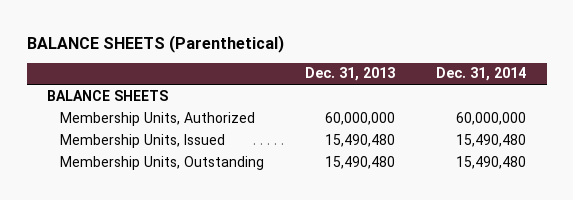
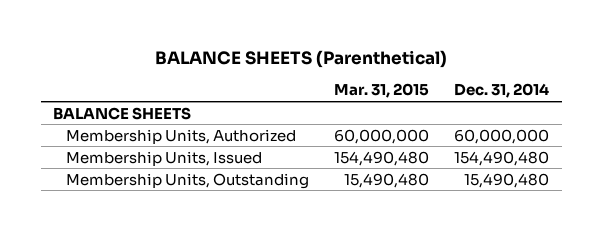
- | Dec. 31, 2013 | Dec. 31, 2014
+ | Mar. 31, 2015 | Dec. 31, 2014
- Membership Units, Issued | 15,490,480 | 15,490,480
+ Membership Units, Issued | 154,490,480 | 154,490,480

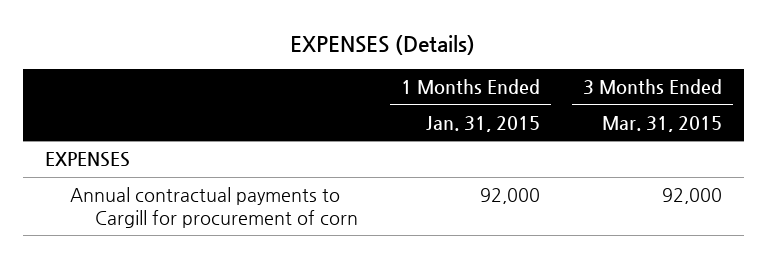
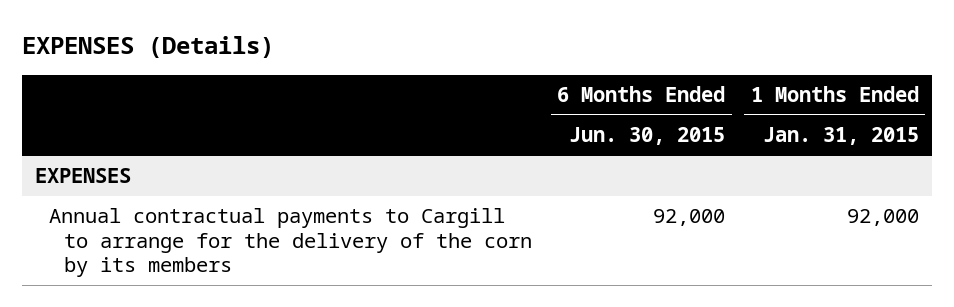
- | 1 Months Ended Jan. 31, 2015 | 3 Months Ended Mar. 31, 2015
+ | 6 Months Ended Jun. 30, 2015 | 1 Months Ended Jan. 31, 2015
- Annual contractual payments to Cargill for procurement of corn | 92,000 | 92,000
+ Annual contractual payments to Cargill to arrange for the delivery of the corn by its members | 92,000 | 92,000

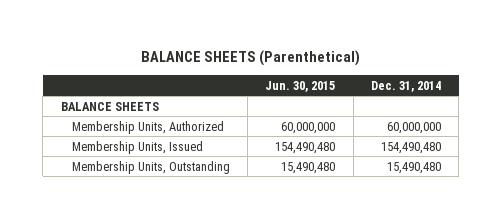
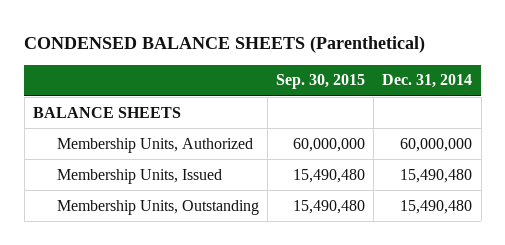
- BALANCE SHEETS (Parenthetical)
+ CONDENSED BALANCE SHEETS (Parenthetical)
- | Jun. 30, 2015 | Dec. 31, 2014
+ | Sep. 30, 2015 | Dec. 31, 2014
- Membership Units, Issued | 154,490,480 | 154,490,480
+ Membership Units, Issued | 15,490,480 | 15,490,480

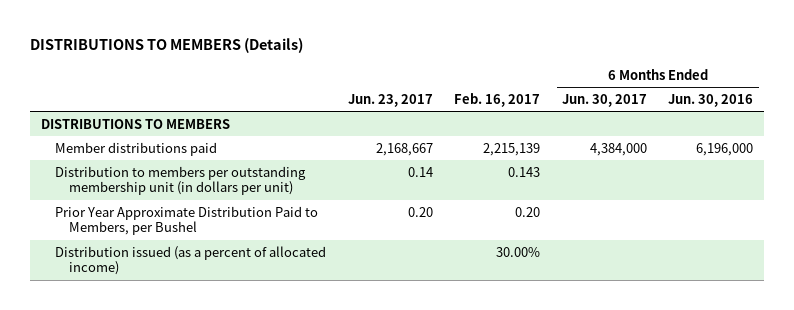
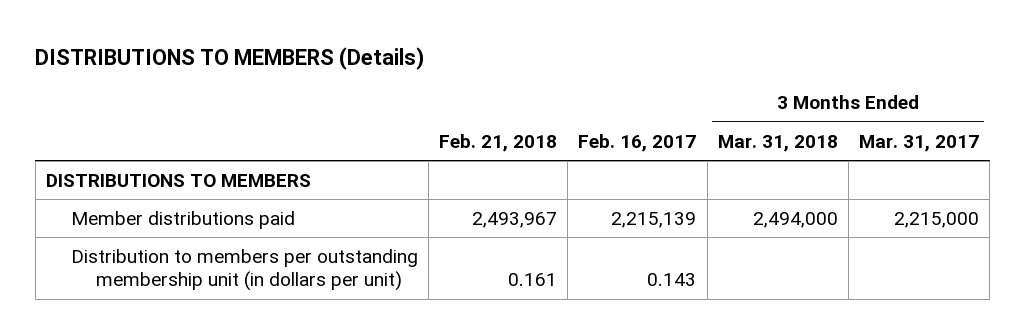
- | Jun. 23, 2017 | Feb. 16, 2017 | 6 Months Ended Jun. 30, 2017 | 6 Months Ended Jun. 30, 2016
+ | Feb. 21, 2018 | Feb. 16, 2017 | 3 Months Ended Mar. 31, 2018 | 3 Months Ended Mar. 31, 2017
- Prior Year Approximate Distribution Paid to Members, per Bushel | 0.20 | 0.20 | |
- Distribution issued (as a percent of allocated income) | | 30.00% | |

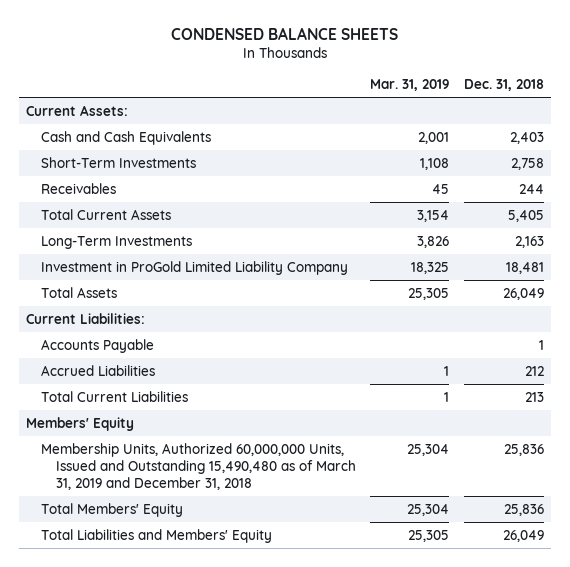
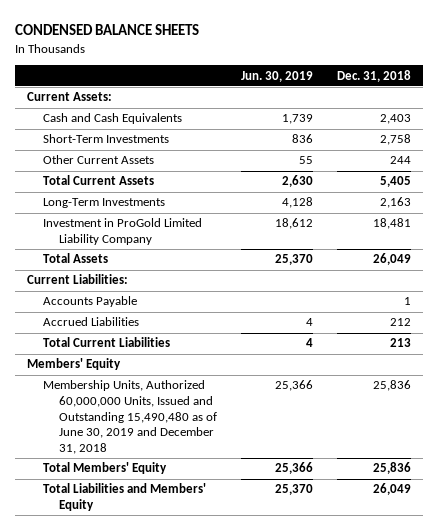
- | Mar. 31, 2019 | Dec. 31, 2018
+ | Jun. 30, 2019 | Dec. 31, 2018
- Receivables | 45 | 244
+ Other Current Assets | 55 | 244
- Membership Units, Authorized 60,000,000 Units, Issued and Outstanding 15,490,480 as of March 31, 2019 and December 31, 2018 | 25,304 | 25,836
+ Membership Units, Authorized 60,000,000 Units, Issued and Outstanding 15,490,480 as of June 30, 2019 and December 31, 2018 | 25,366 | 25,836

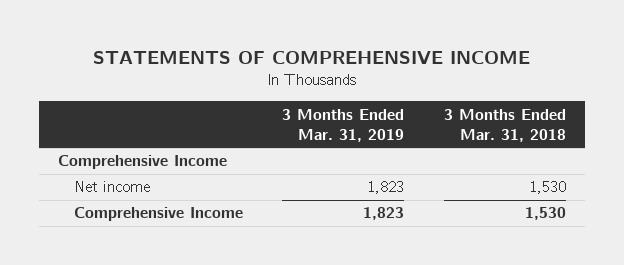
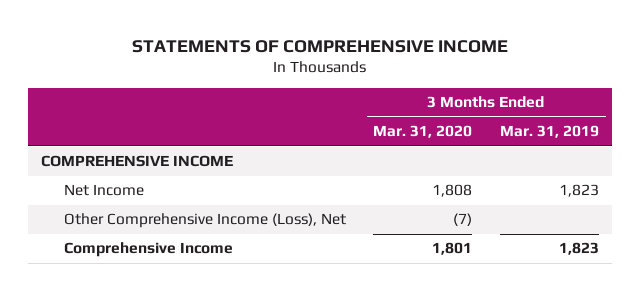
- | 3 Months Ended Mar. 31, 2019 | 3 Months Ended Mar. 31, 2018
+ | 3 Months Ended Mar. 31, 2020 | 3 Months Ended Mar. 31, 2019
- Comprehensive Income
- Net income | 1,823 | 1,530
+ COMPREHENSIVE INCOME
+ Net Income | 1,808 | 1,823
+ Other Comprehensive Income (Loss), Net | (7) |

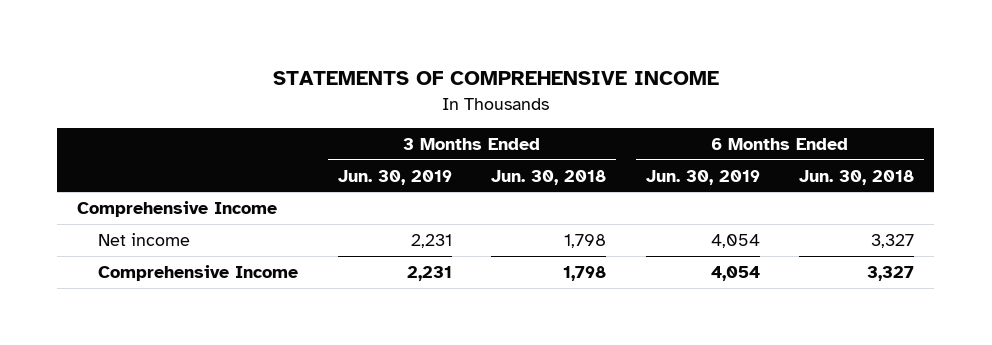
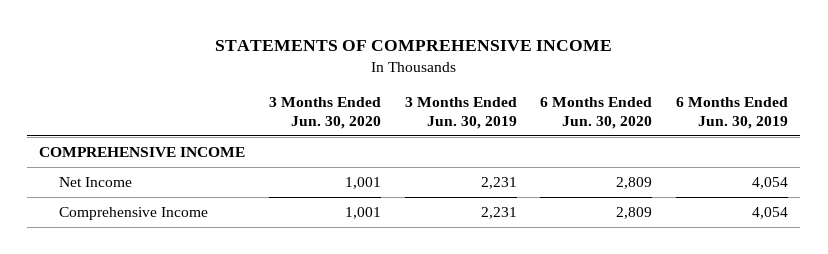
- | 3 Months Ended Jun. 30, 2019 | 3 Months Ended Jun. 30, 2018 | 6 Months Ended Jun. 30, 2019 | 6 Months Ended Jun. 30, 2018
+ | 3 Months Ended Jun. 30, 2020 | 3 Months Ended Jun. 30, 2019 | 6 Months Ended Jun. 30, 2020 | 6 Months Ended Jun. 30, 2019
- Comprehensive Income
- Net income | 2,231 | 1,798 | 4,054 | 3,327
+ COMPREHENSIVE INCOME
+ Net Income | 1,001 | 2,231 | 2,809 | 4,054

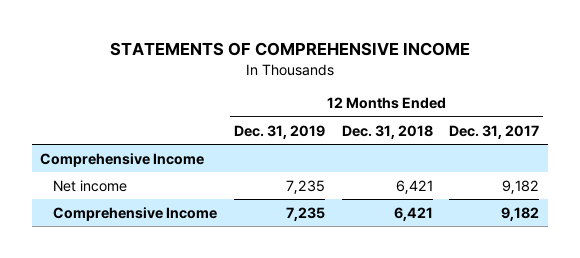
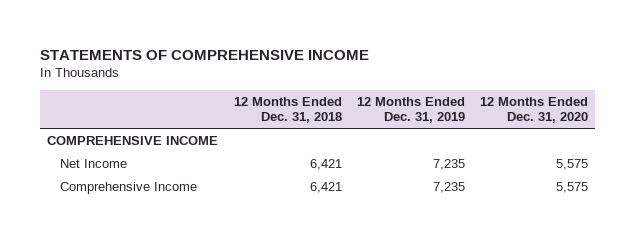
- | 12 Months Ended Dec. 31, 2019 | 12 Months Ended Dec. 31, 2018 | 12 Months Ended Dec. 31, 2017
+ | 12 Months Ended Dec. 31, 2018 | 12 Months Ended Dec. 31, 2019 | 12 Months Ended Dec. 31, 2020
- Comprehensive Income
- Net income | 7,235 | 6,421 | 9,182
+ COMPREHENSIVE INCOME
+ Net Income | 6,421 | 7,235 | 5,575

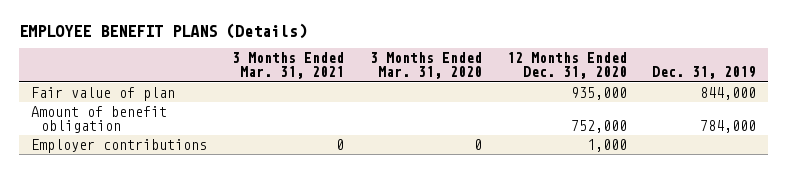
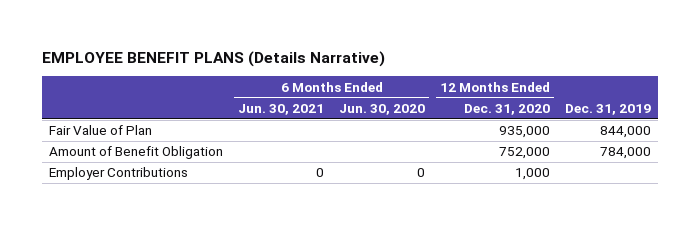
- EMPLOYEE BENEFIT PLANS (Details)
+ EMPLOYEE BENEFIT PLANS (Details Narrative)
- | 3 Months Ended Mar. 31, 2021 | 3 Months Ended Mar. 31, 2020 | 12 Months Ended Dec. 31, 2020 | Dec. 31, 2019
+ | 6 Months Ended Jun. 30, 2021 | 6 Months Ended Jun. 30, 2020 | 12 Months Ended Dec. 31, 2020 | Dec. 31, 2019
- Fair value of plan | | | 935,000 | 844,000
- Amount of benefit obligation | | | 752,000 | 784,000
- Employer contributions | 0 | 0 | 1,000 |
+ Fair Value of Plan | | | 935,000 | 844,000
+ Amount of Benefit Obligation | | | 752,000 | 784,000
+ Employer Contributions | 0 | 0 | 1,000 |

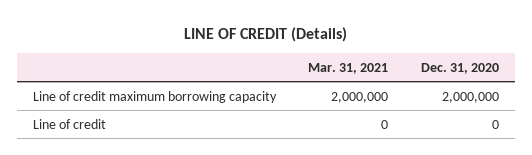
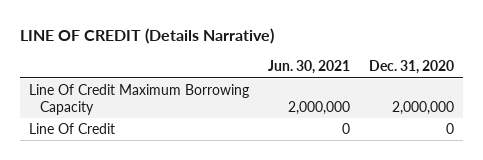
- LINE OF CREDIT (Details)
+ LINE OF CREDIT (Details Narrative)
- | Mar. 31, 2021 | Dec. 31, 2020
+ | Jun. 30, 2021 | Dec. 31, 2020
- Line of credit maximum borrowing capacity | 2,000,000 | 2,000,000
- Line of credit | 0 | 0
+ Line Of Credit Maximum Borrowing Capacity | 2,000,000 | 2,000,000
+ Line Of Credit | 0 | 0

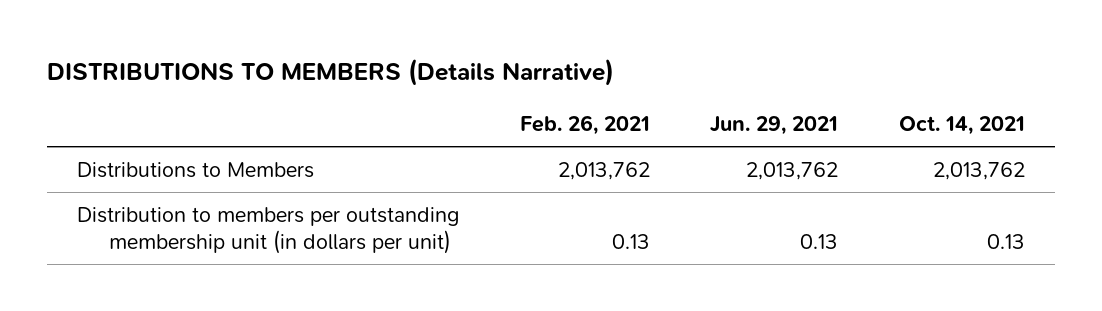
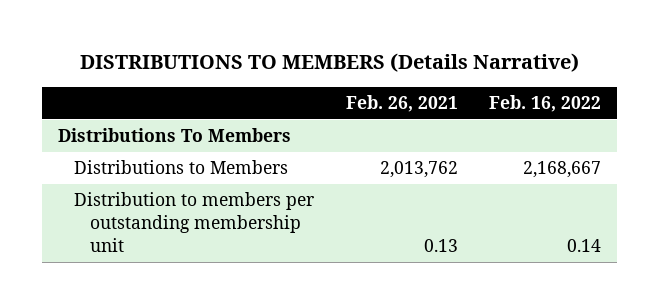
- | Feb. 26, 2021 | Jun. 29, 2021 | Oct. 14, 2021
+ | Feb. 26, 2021 | Feb. 16, 2022
+ Distributions To Members
- Distribution to members per outstanding membership unit (in dollars per unit) | 0.13 | 0.13 | 0.13
+ Distribution to members per outstanding membership unit | 0.13 | 0.14

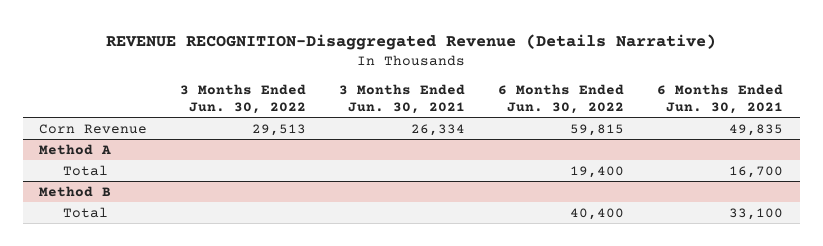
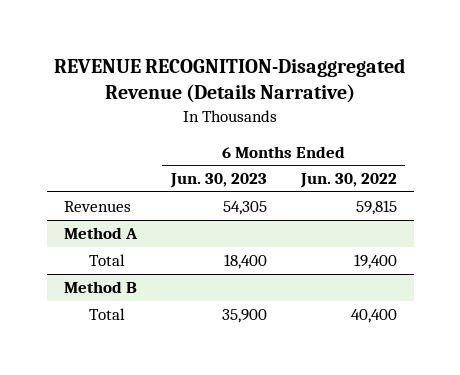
- | 3 Months Ended Jun. 30, 2022 | 3 Months Ended Jun. 30, 2021 | 6 Months Ended Jun. 30, 2022 | 6 Months Ended Jun. 30, 2021
+ | 6 Months Ended Jun. 30, 2023 | 6 Months Ended Jun. 30, 2022
- Corn Revenue | 29,513 | 26,334 | 59,815 | 49,835
+ Revenues | 54,305 | 59,815

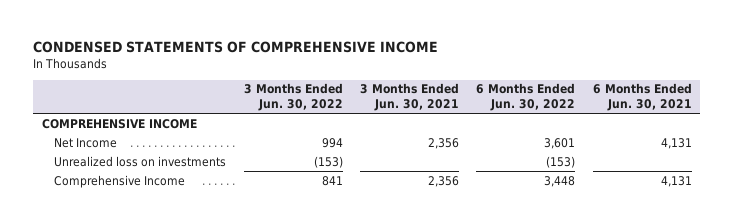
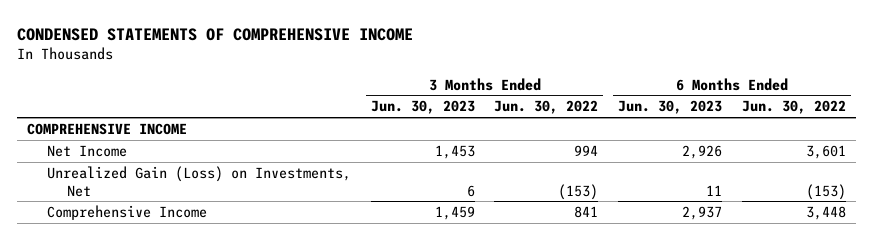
- | 3 Months Ended Jun. 30, 2022 | 3 Months Ended Jun. 30, 2021 | 6 Months Ended Jun. 30, 2022 | 6 Months Ended Jun. 30, 2021
+ | 3 Months Ended Jun. 30, 2023 | 3 Months Ended Jun. 30, 2022 | 6 Months Ended Jun. 30, 2023 | 6 Months Ended Jun. 30, 2022
- Unrealized loss on investments | (153) | | (153) |
+ Unrealized Gain (Loss) on Investments, Net | 6 | (153) | 11 | (153)

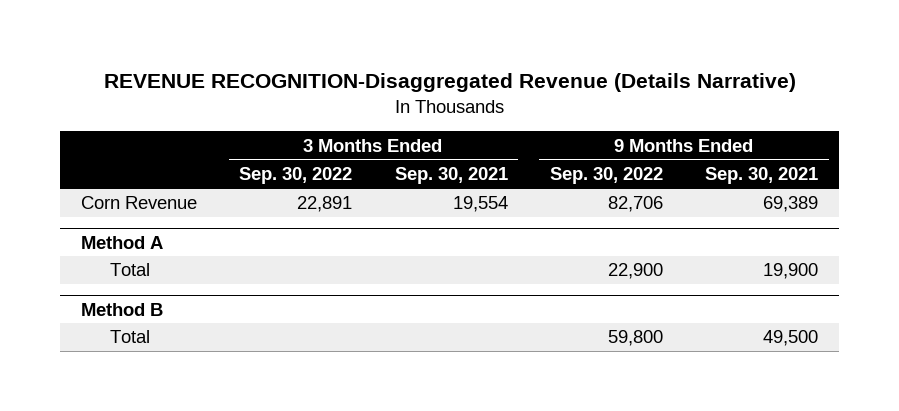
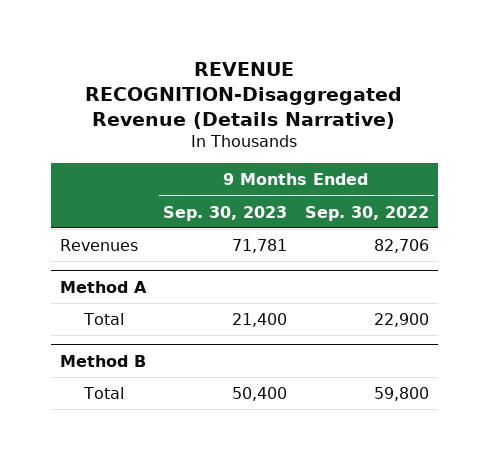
- | 3 Months Ended Sep. 30, 2022 | 3 Months Ended Sep. 30, 2021 | 9 Months Ended Sep. 30, 2022 | 9 Months Ended Sep. 30, 2021
+ | 9 Months Ended Sep. 30, 2023 | 9 Months Ended Sep. 30, 2022
- Corn Revenue | 22,891 | 19,554 | 82,706 | 69,389
+ Revenues | 71,781 | 82,706

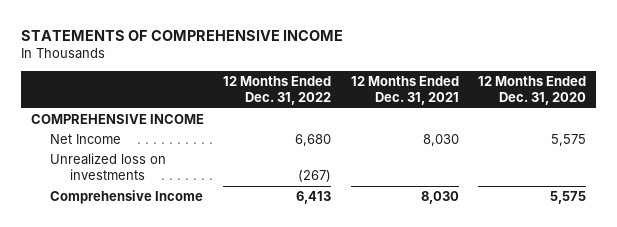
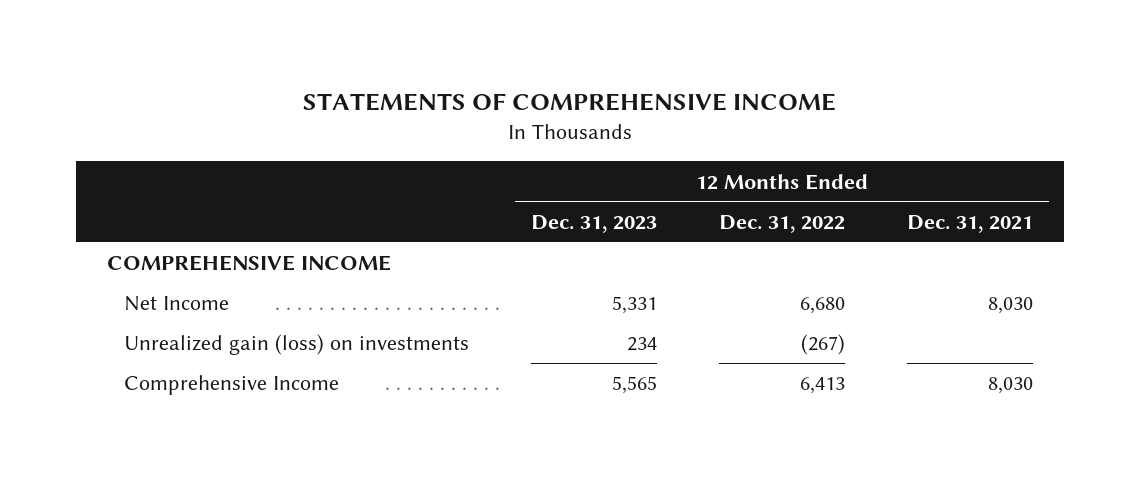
- | 12 Months Ended Dec. 31, 2022 | 12 Months Ended Dec. 31, 2021 | 12 Months Ended Dec. 31, 2020
+ | 12 Months Ended Dec. 31, 2023 | 12 Months Ended Dec. 31, 2022 | 12 Months Ended Dec. 31, 2021
- Unrealized loss on investments | (267) | |
+ Unrealized gain (loss) on investments | 234 | (267) |

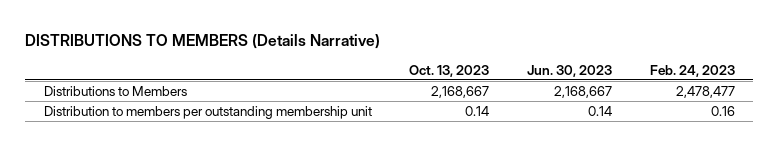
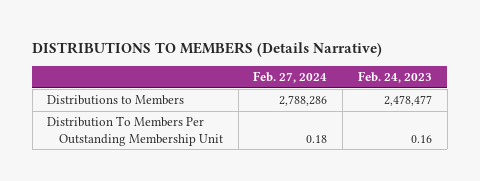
- | Oct. 13, 2023 | Jun. 30, 2023 | Feb. 24, 2023
+ | Feb. 27, 2024 | Feb. 24, 2023
- Distribution to members per outstanding membership unit | 0.14 | 0.14 | 0.16
+ Distribution To Members Per Outstanding Membership Unit | 0.18 | 0.16

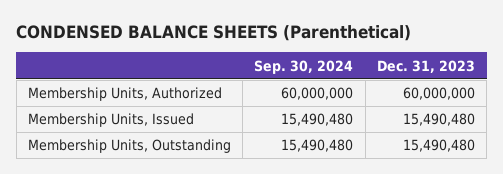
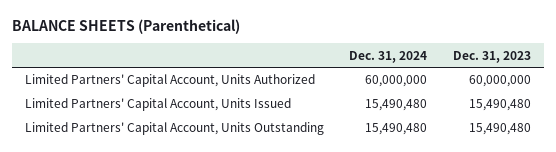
- CONDENSED BALANCE SHEETS (Parenthetical)
+ BALANCE SHEETS (Parenthetical)
- | Sep. 30, 2024 | Dec. 31, 2023
+ | Dec. 31, 2024 | Dec. 31, 2023
- Membership Units, Authorized | 60,000,000 | 60,000,000
- Membership Units, Issued | 15,490,480 | 15,490,480
- Membership Units, Outstanding | 15,490,480 | 15,490,480
+ Limited Partners' Capital Account, Units Authorized | 60,000,000 | 60,000,000
+ Limited Partners' Capital Account, Units Issued | 15,490,480 | 15,490,480
+ Limited Partners' Capital Account, Units Outstanding | 15,490,480 | 15,490,480

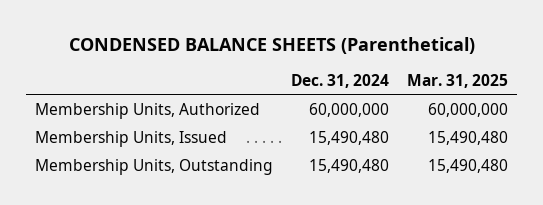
- BALANCE SHEETS (Parenthetical)
+ CONDENSED BALANCE SHEETS (Parenthetical)
- | Dec. 31, 2024 | Dec. 31, 2023
+ | Dec. 31, 2024 | Mar. 31, 2025
- Limited Partners' Capital Account, Units Authorized | 60,000,000 | 60,000,000
- Limited Partners' Capital Account, Units Issued | 15,490,480 | 15,490,480
- Limited Partners' Capital Account, Units Outstanding | 15,490,480 | 15,490,480
+ Membership Units, Authorized | 60,000,000 | 60,000,000
+ Membership Units, Issued | 15,490,480 | 15,490,480
+ Membership Units, Outstanding | 15,490,480 | 15,490,480

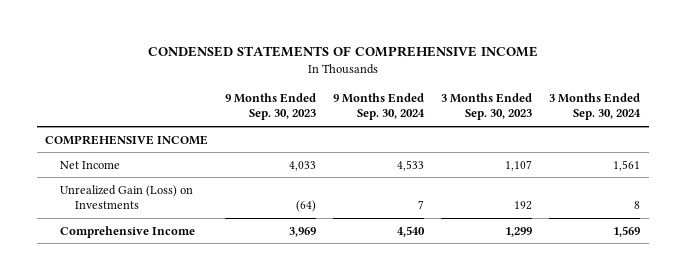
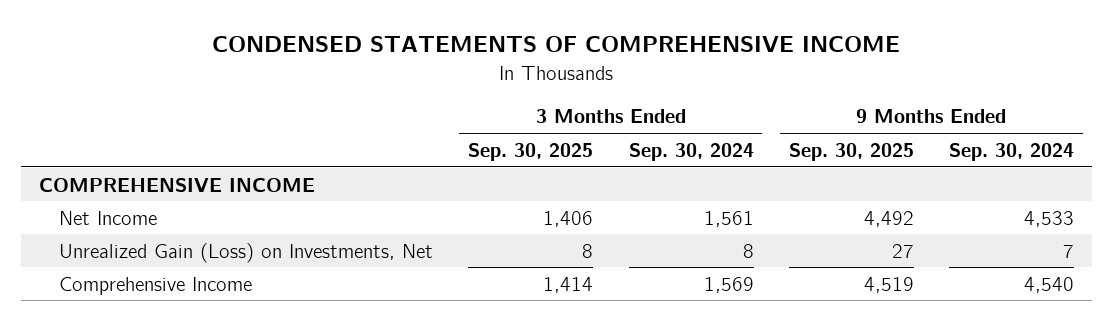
- | 9 Months Ended Sep. 30, 2023 | 9 Months Ended Sep. 30, 2024 | 3 Months Ended Sep. 30, 2023 | 3 Months Ended Sep. 30, 2024
+ | 3 Months Ended Sep. 30, 2025 | 3 Months Ended Sep. 30, 2024 | 9 Months Ended Sep. 30, 2025 | 9 Months Ended Sep. 30, 2024
- Unrealized Gain (Loss) on Investments | (64) | 7 | 192 | 8
+ Unrealized Gain (Loss) on Investments, Net | 8 | 8 | 27 | 7

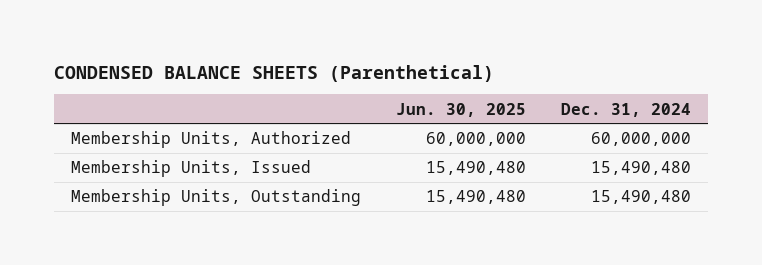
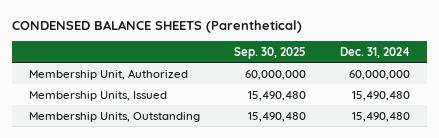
- | Jun. 30, 2025 | Dec. 31, 2024
+ | Sep. 30, 2025 | Dec. 31, 2024
- Membership Units, Authorized | 60,000,000 | 60,000,000
+ Membership Unit, Authorized | 60,000,000 | 60,000,000

